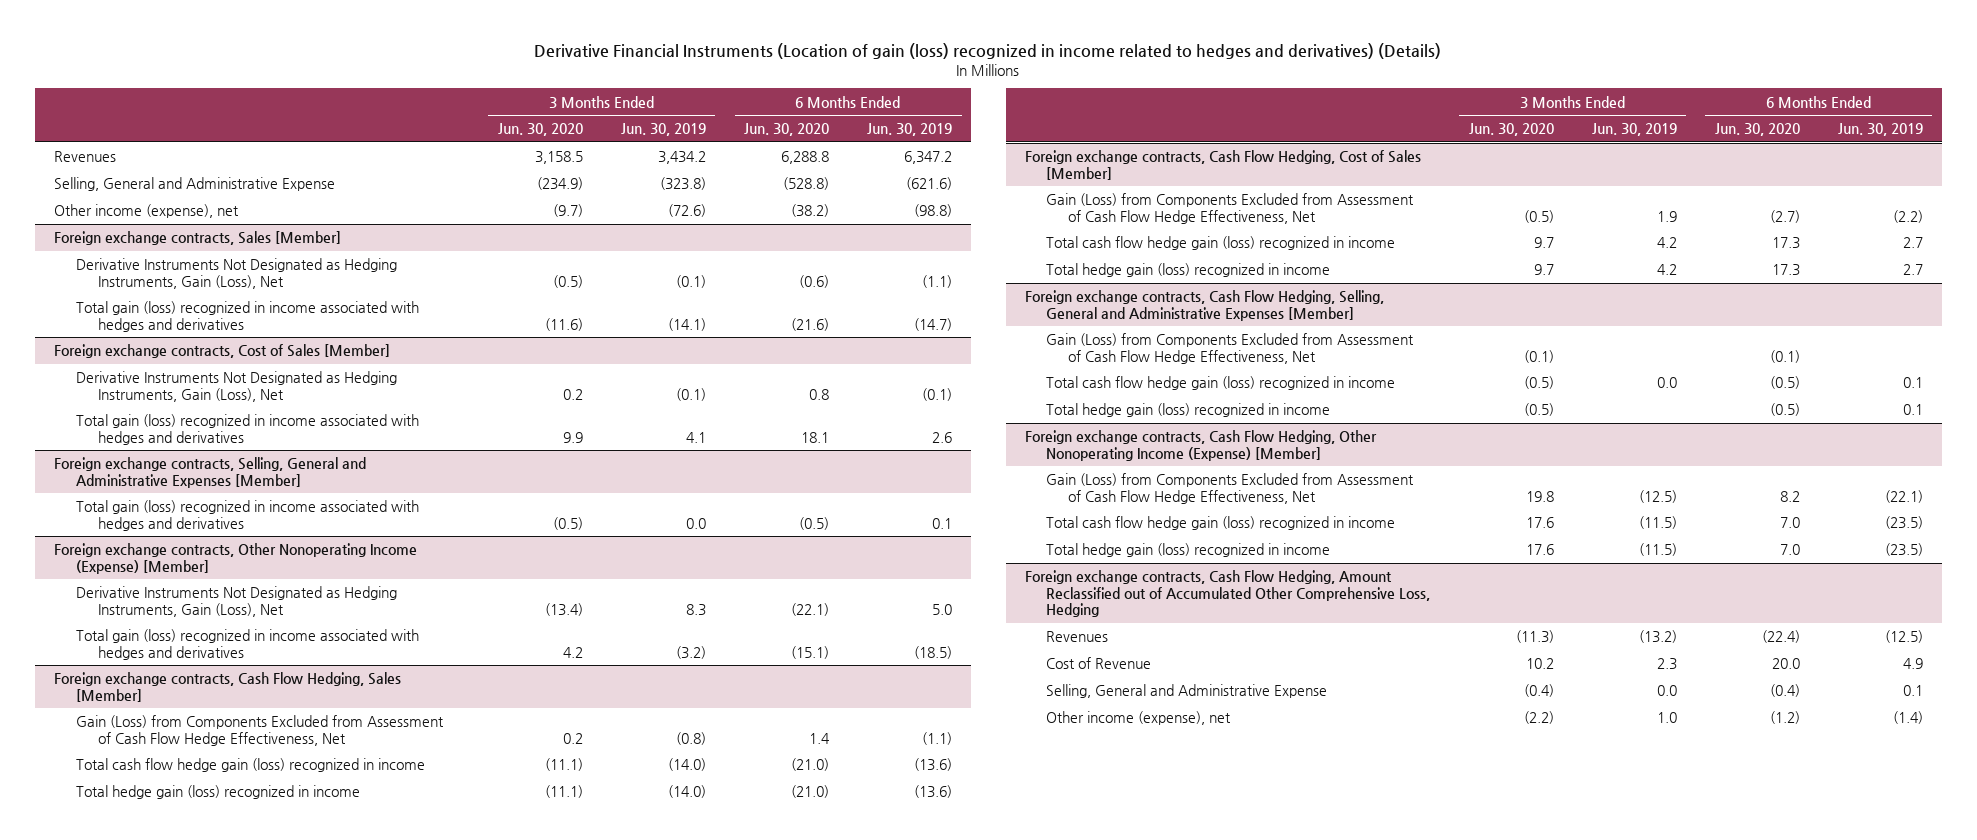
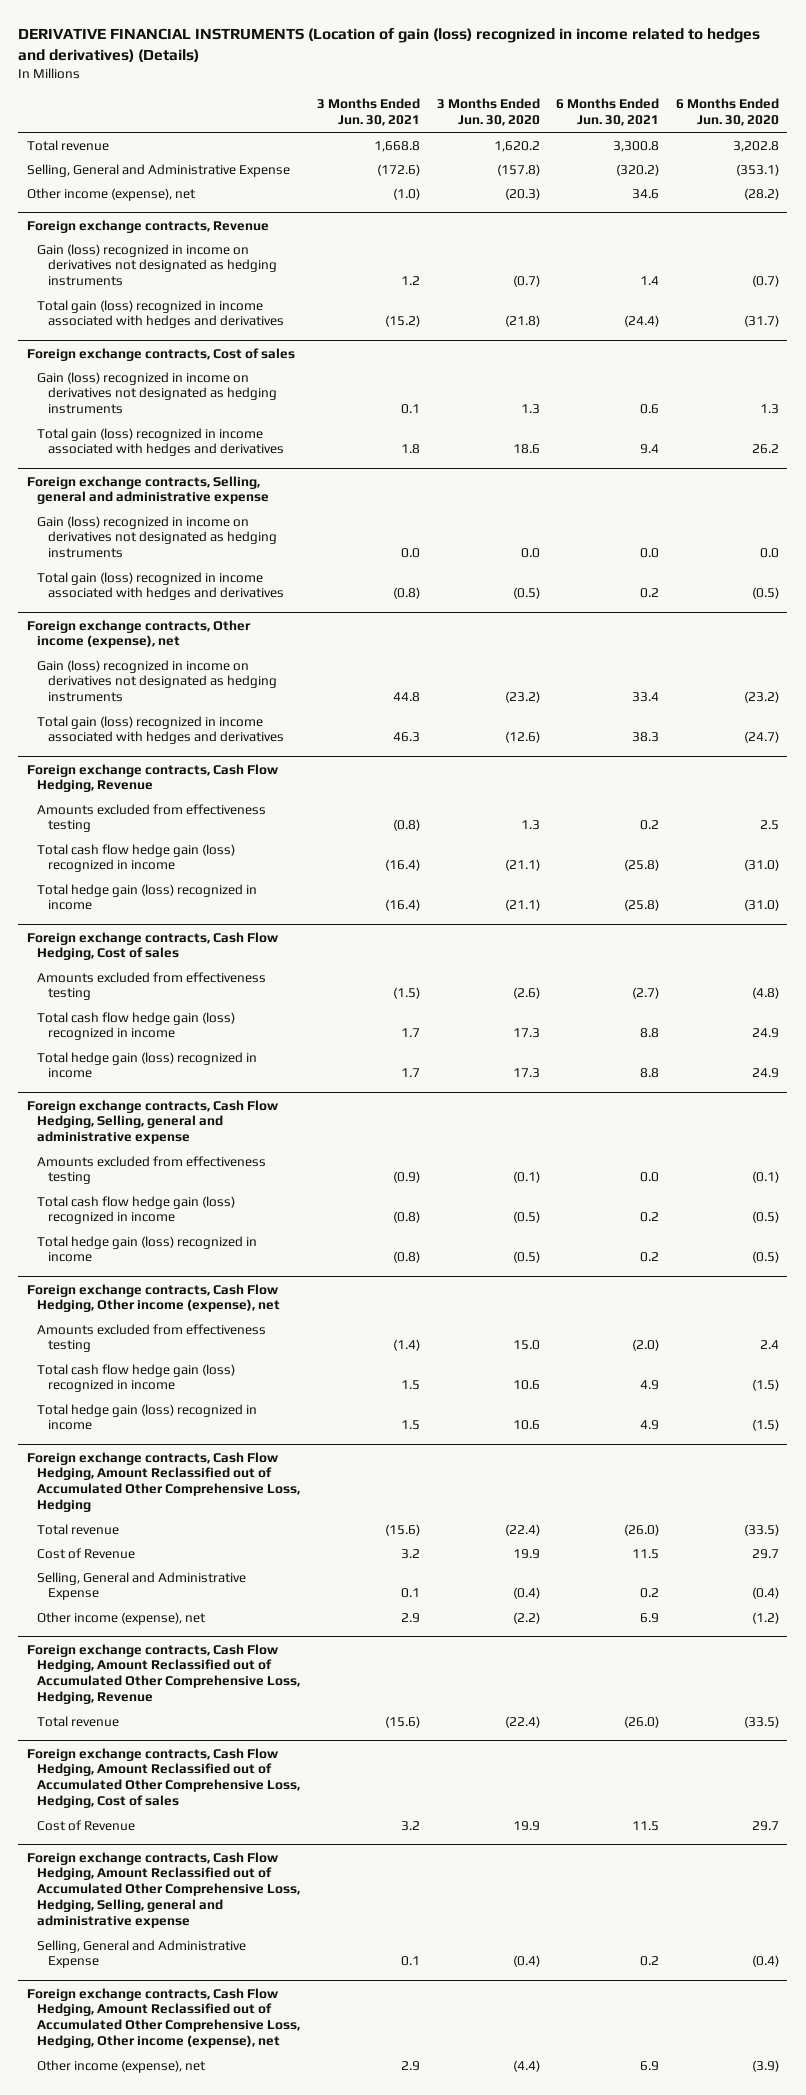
- Derivative Financial Instruments (Location of gain (loss) recognized in income related to hedges and derivatives) (Details)
+ DERIVATIVE FINANCIAL INSTRUMENTS (Location of gain (loss) recognized in income related to hedges and derivatives) (Details)
- | 3 Months Ended Jun. 30, 2020 | 3 Months Ended Jun. 30, 2019 | 6 Months Ended Jun. 30, 2020 | 6 Months Ended Jun. 30, 2019
+ | 3 Months Ended Jun. 30, 2021 | 3 Months Ended Jun. 30, 2020 | 6 Months Ended Jun. 30, 2021 | 6 Months Ended Jun. 30, 2020
- Revenues | 3,158.5 | 3,434.2 | 6,288.8 | 6,347.2
- Selling, General and Administrative Expense | (234.9) | (323.8) | (528.8) | (621.6)
- Other income (expense), net | (9.7) | (72.6) | (38.2) | (98.8)
- Foreign exchange contracts, Sales [Member]
- Derivative Instruments Not Designated as Hedging Instruments, Gain (Loss), Net | (0.5) | (0.1) | (0.6) | (1.1)
- Total gain (loss) recognized in income associated with hedges and derivatives | (11.6) | (14.1) | (21.6) | (14.7)
- Foreign exchange contracts, Cost of Sales [Member]
- Derivative Instruments Not Designated as Hedging Instruments, Gain (Loss), Net | 0.2 | (0.1) | 0.8 | (0.1)
- Total gain (loss) recognized in income associated with hedges and derivatives | 9.9 | 4.1 | 18.1 | 2.6
- Foreign exchange contracts, Selling, General and Administrative Expenses [Member]
+ Total revenue | 1,668.8 | 1,620.2 | 3,300.8 | 3,202.8
+ Selling, General and Administrative Expense | (172.6) | (157.8) | (320.2) | (353.1)
+ Other income (expense), net | (1.0) | (20.3) | 34.6 | (28.2)
+ Foreign exchange contracts, Revenue
+ Gain (loss) recognized in income on derivatives not designated as hedging instruments | 1.2 | (0.7) | 1.4 | (0.7)
+ Total gain (loss) recognized in income associated with hedges and derivatives | (15.2) | (21.8) | (24.4) | (31.7)
+ Foreign exchange contracts, Cost of sales
+ Gain (loss) recognized in income on derivatives not designated as hedging instruments | 0.1 | 1.3 | 0.6 | 1.3
+ Total gain (loss) recognized in income associated with hedges and derivatives | 1.8 | 18.6 | 9.4 | 26.2
+ Foreign exchange contracts, Selling, general and administrative expense
+ Gain (loss) recognized in income on derivatives not designated as hedging instruments | 0.0 | 0.0 | 0.0 | 0.0
- Foreign exchange contracts, Other Nonoperating Income (Expense) [Member]
- Derivative Instruments Not Designated as Hedging Instruments, Gain (Loss), Net | (13.4) | 8.3 | (22.1) | 5.0
- Total gain (loss) recognized in income associated with hedges and derivatives | 4.2 | (3.2) | (15.1) | (18.5)
- Foreign exchange contracts, Cash Flow Hedging, Sales [Member]
- Gain (Loss) from Components Excluded from Assessment of Cash Flow Hedge Effectiveness, Net | 0.2 | (0.8) | 1.4 | (1.1)
- Total cash flow hedge gain (loss) recognized in income | (11.1) | (14.0) | (21.0) | (13.6)
- Total hedge gain (loss) recognized in income | (11.1) | (14.0) | (21.0) | (13.6)
- Foreign exchange contracts, Cash Flow Hedging, Cost of Sales [Member]
- Gain (Loss) from Components Excluded from Assessment of Cash Flow Hedge Effectiveness, Net | (0.5) | 1.9 | (2.7) | (2.2)
- Total cash flow hedge gain (loss) recognized in income | 9.7 | 4.2 | 17.3 | 2.7
- Total hedge gain (loss) recognized in income | 9.7 | 4.2 | 17.3 | 2.7
- Foreign exchange contracts, Cash Flow Hedging, Selling, General and Administrative Expenses [Member]
- Gain (Loss) from Components Excluded from Assessment of Cash Flow Hedge Effectiveness, Net | (0.1) | | (0.1) |
+ Foreign exchange contracts, Other income (expense), net
+ Gain (loss) recognized in income on derivatives not designated as hedging instruments | 44.8 | (23.2) | 33.4 | (23.2)
+ Total gain (loss) recognized in income associated with hedges and derivatives | 46.3 | (12.6) | 38.3 | (24.7)
+ Foreign exchange contracts, Cash Flow Hedging, Revenue
+ Amounts excluded from effectiveness testing | (0.8) | 1.3 | 0.2 | 2.5
+ Total cash flow hedge gain (loss) recognized in income | (16.4) | (21.1) | (25.8) | (31.0)
+ Total hedge gain (loss) recognized in income | (16.4) | (21.1) | (25.8) | (31.0)
+ Foreign exchange contracts, Cash Flow Hedging, Cost of sales
+ Amounts excluded from effectiveness testing | (1.5) | (2.6) | (2.7) | (4.8)
+ Total cash flow hedge gain (loss) recognized in income | 1.7 | 17.3 | 8.8 | 24.9
+ Total hedge gain (loss) recognized in income | 1.7 | 17.3 | 8.8 | 24.9
+ Foreign exchange contracts, Cash Flow Hedging, Selling, general and administrative expense
+ Amounts excluded from effectiveness testing | (0.9) | (0.1) | 0.0 | (0.1)
- Foreign exchange contracts, Cash Flow Hedging, Other Nonoperating Income (Expense) [Member]
- Gain (Loss) from Components Excluded from Assessment of Cash Flow Hedge Effectiveness, Net | 19.8 | (12.5) | 8.2 | (22.1)
- Total cash flow hedge gain (loss) recognized in income | 17.6 | (11.5) | 7.0 | (23.5)
- Total hedge gain (loss) recognized in income | 17.6 | (11.5) | 7.0 | (23.5)
+ Foreign exchange contracts, Cash Flow Hedging, Other income (expense), net
+ Amounts excluded from effectiveness testing | (1.4) | 15.0 | (2.0) | 2.4
+ Total cash flow hedge gain (loss) recognized in income | 1.5 | 10.6 | 4.9 | (1.5)
+ Total hedge gain (loss) recognized in income | 1.5 | 10.6 | 4.9 | (1.5)
@ Foreign exchange contracts, Cash Flow Hedging, Amount Reclassified out of Accumulated Other Comprehensive Loss, Hedging
- Revenues | (11.3) | (13.2) | (22.4) | (12.5)
- Cost of Revenue | 10.2 | 2.3 | 20.0 | 4.9
+ Total revenue | (15.6) | (22.4) | (26.0) | (33.5)
+ Cost of Revenue | 3.2 | 19.9 | 11.5 | 29.7
+ Foreign exchange contracts, Cash Flow Hedging, Amount Reclassified out of Accumulated Other Comprehensive Loss, Hedging, Revenue
+ Total revenue | (15.6) | (22.4) | (26.0) | (33.5)
+ Foreign exchange contracts, Cash Flow Hedging, Amount Reclassified out of Accumulated Other Comprehensive Loss, Hedging, Cost of sales
+ Cost of Revenue | 3.2 | 19.9 | 11.5 | 29.7
+ Foreign exchange contracts, Cash Flow Hedging, Amount Reclassified out of Accumulated Other Comprehensive Loss, Hedging, Selling, general and administrative expense
+ Selling, General and Administrative Expense | 0.1 | (0.4) | 0.2 | (0.4)
+ Foreign exchange contracts, Cash Flow Hedging, Amount Reclassified out of Accumulated Other Comprehensive Loss, Hedging, Other income (expense), net
+ Other income (expense), net | 2.9 | (4.4) | 6.9 | (3.9)

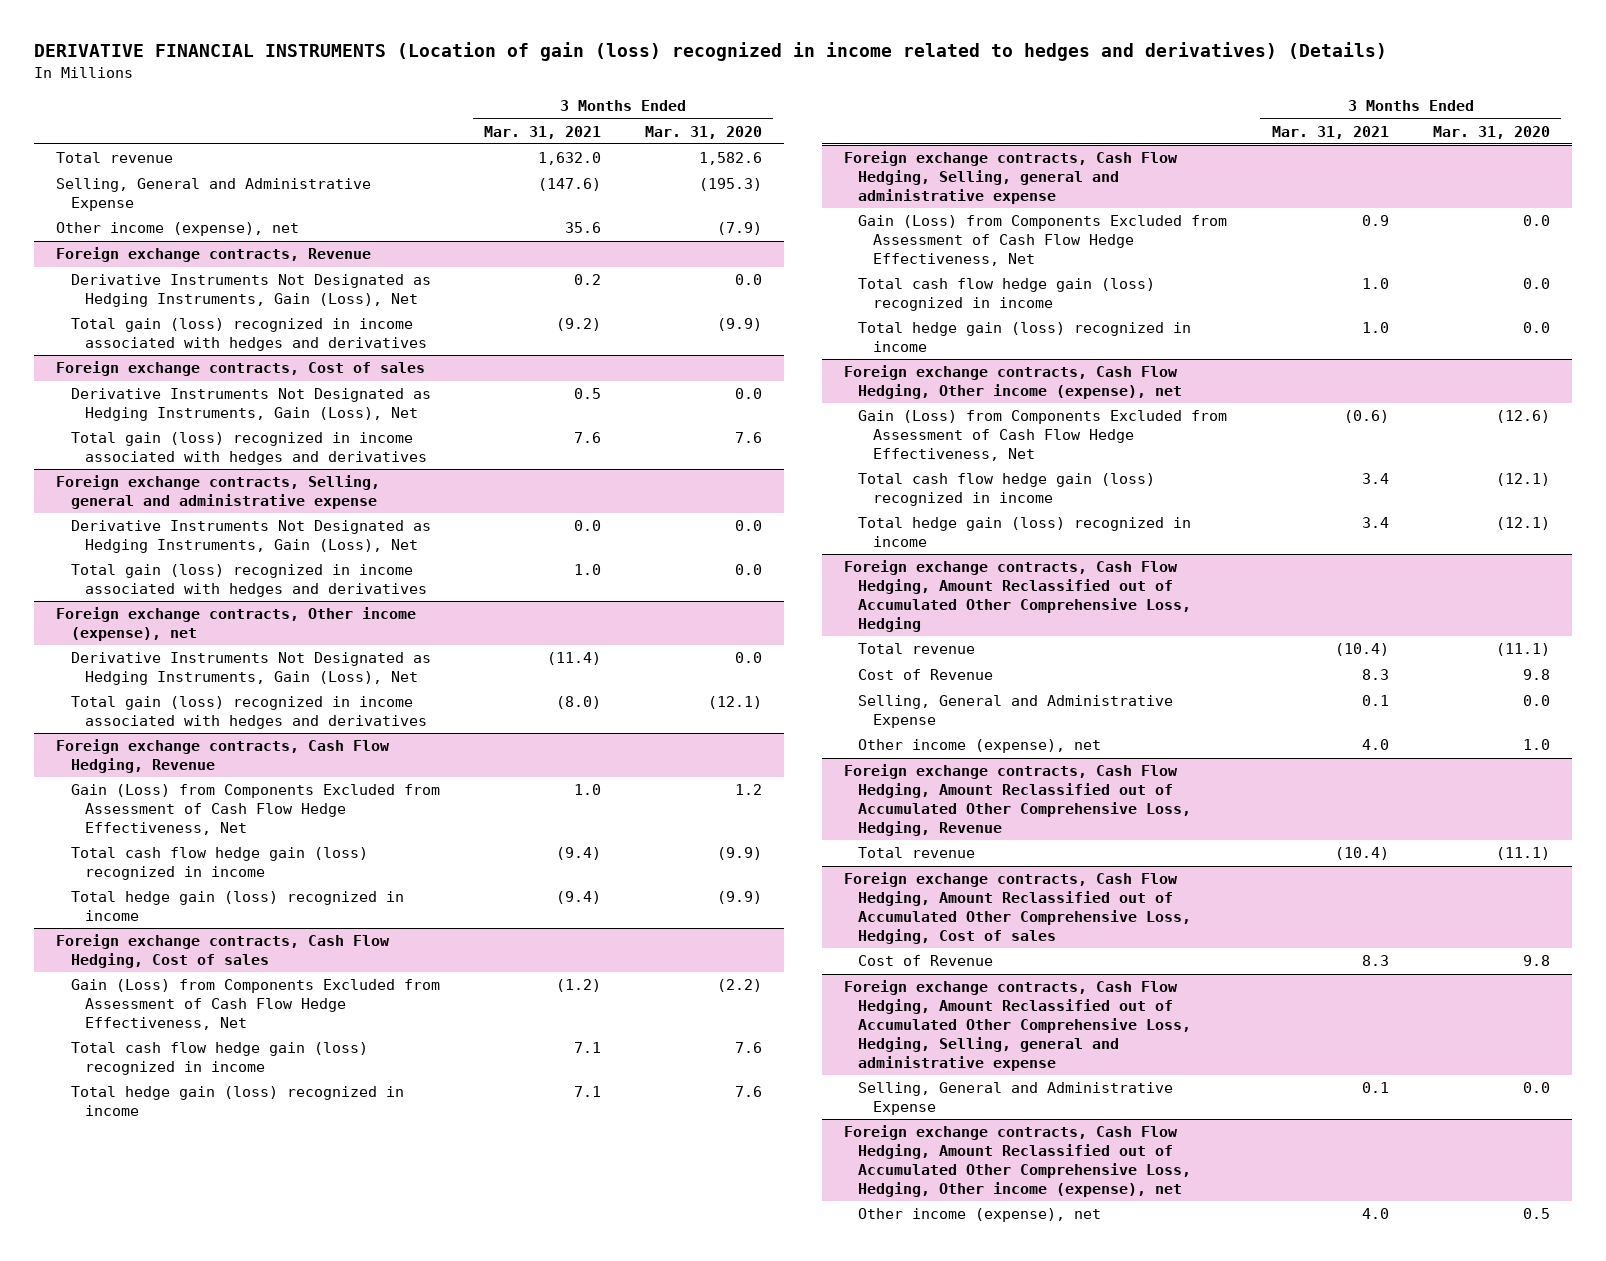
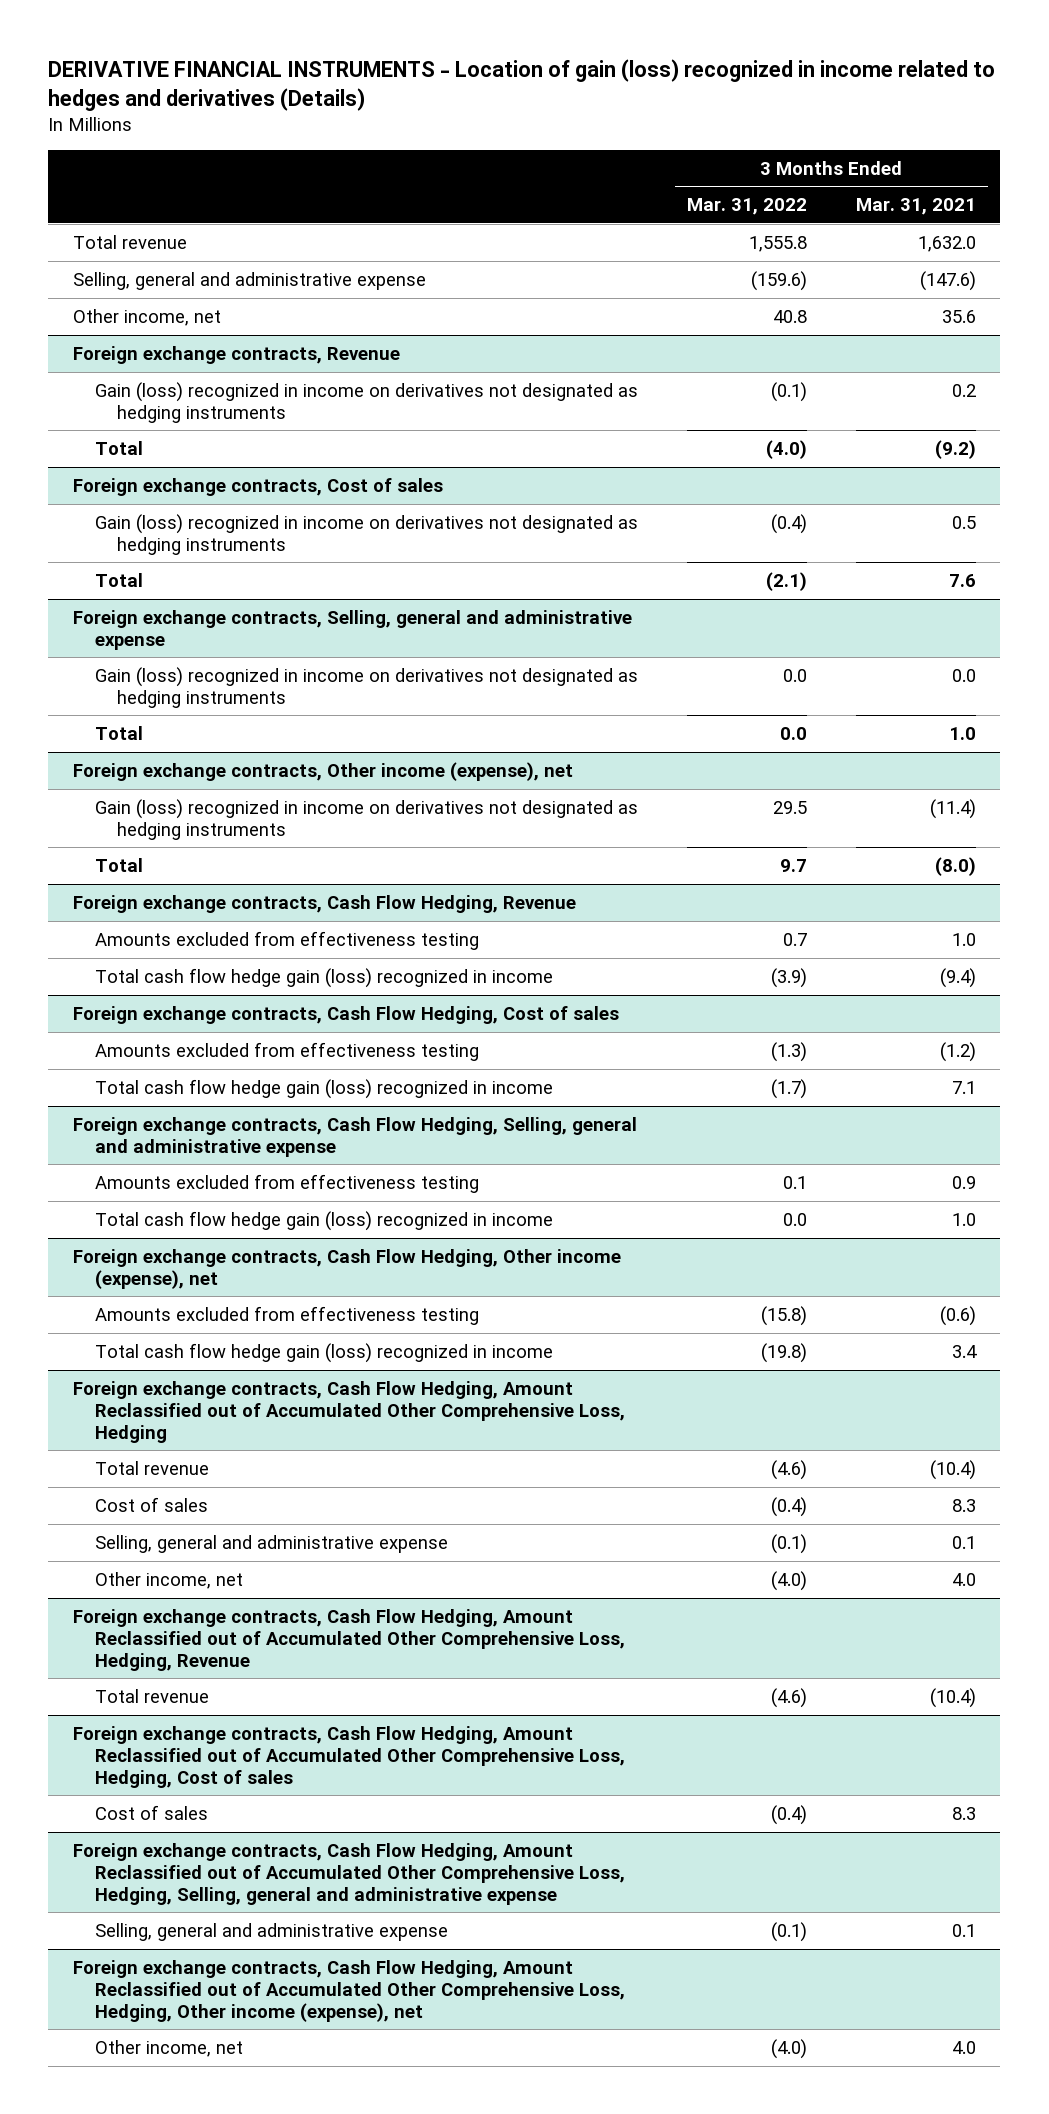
- DERIVATIVE FINANCIAL INSTRUMENTS (Location of gain (loss) recognized in income related to hedges and derivatives) (Details)
+ DERIVATIVE FINANCIAL INSTRUMENTS - Location of gain (loss) recognized in income related to hedges and derivatives (Details)
- | 3 Months Ended Mar. 31, 2021 | 3 Months Ended Mar. 31, 2020
+ | 3 Months Ended Mar. 31, 2022 | 3 Months Ended Mar. 31, 2021
- Selling, General and Administrative Expense | (147.6) | (195.3)
- Other income (expense), net | 35.6 | (7.9)
+ Selling, general and administrative expense | (159.6) | (147.6)
+ Other income, net | 40.8 | 35.6
@ Foreign exchange contracts, Revenue
- Derivative Instruments Not Designated as Hedging Instruments, Gain (Loss), Net | 0.2 | 0.0
- Total gain (loss) recognized in income associated with hedges and derivatives | (9.2) | (9.9)
+ Gain (loss) recognized in income on derivatives not designated as hedging instruments | (0.1) | 0.2
+ Total | (4.0) | (9.2)
@ Foreign exchange contracts, Cost of sales
- Derivative Instruments Not Designated as Hedging Instruments, Gain (Loss), Net | 0.5 | 0.0
- Total gain (loss) recognized in income associated with hedges and derivatives | 7.6 | 7.6
+ Gain (loss) recognized in income on derivatives not designated as hedging instruments | (0.4) | 0.5
+ Total | (2.1) | 7.6
@ Foreign exchange contracts, Selling, general and administrative expense
- Derivative Instruments Not Designated as Hedging Instruments, Gain (Loss), Net | 0.0 | 0.0
- Total gain (loss) recognized in income associated with hedges and derivatives | 1.0 | 0.0
+ Gain (loss) recognized in income on derivatives not designated as hedging instruments | 0.0 | 0.0
+ Total | 0.0 | 1.0
@ Foreign exchange contracts, Other income (expense), net
- Derivative Instruments Not Designated as Hedging Instruments, Gain (Loss), Net | (11.4) | 0.0
- Total gain (loss) recognized in income associated with hedges and derivatives | (8.0) | (12.1)
+ Gain (loss) recognized in income on derivatives not designated as hedging instruments | 29.5 | (11.4)
+ Total | 9.7 | (8.0)
@ Foreign exchange contracts, Cash Flow Hedging, Revenue
- Gain (Loss) from Components Excluded from Assessment of Cash Flow Hedge Effectiveness, Net | 1.0 | 1.2
+ Amounts excluded from effectiveness testing | 0.7 | 1.0
- Total hedge gain (loss) recognized in income | (9.4) | (9.9)
@ Foreign exchange contracts, Cash Flow Hedging, Cost of sales
- Gain (Loss) from Components Excluded from Assessment of Cash Flow Hedge Effectiveness, Net | (1.2) | (2.2)
+ Amounts excluded from effectiveness testing | (1.3) | (1.2)
- Total hedge gain (loss) recognized in income | 7.1 | 7.6
@ Foreign exchange contracts, Cash Flow Hedging, Selling, general and administrative expense
- Gain (Loss) from Components Excluded from Assessment of Cash Flow Hedge Effectiveness, Net | 0.9 | 0.0
+ Amounts excluded from effectiveness testing | 0.1 | 0.9
- Total hedge gain (loss) recognized in income | 1.0 | 0.0
@ Foreign exchange contracts, Cash Flow Hedging, Other income (expense), net
- Gain (Loss) from Components Excluded from Assessment of Cash Flow Hedge Effectiveness, Net | (0.6) | (12.6)
+ Amounts excluded from effectiveness testing | (15.8) | (0.6)
- Total hedge gain (loss) recognized in income | 3.4 | (12.1)
@ Foreign exchange contracts, Cash Flow Hedging, Amount Reclassified out of Accumulated Other Comprehensive Loss, Hedging
- Cost of Revenue | 8.3 | 9.8
- Selling, General and Administrative Expense | 0.1 | 0.0
- Other income (expense), net | 4.0 | 1.0
+ Cost of sales | (0.4) | 8.3
+ Selling, general and administrative expense | (0.1) | 0.1
+ Other income, net | (4.0) | 4.0
@ Foreign exchange contracts, Cash Flow Hedging, Amount Reclassified out of Accumulated Other Comprehensive Loss, Hedging, Cost of sales
- Cost of Revenue | 8.3 | 9.8
+ Cost of sales | (0.4) | 8.3
@ Foreign exchange contracts, Cash Flow Hedging, Amount Reclassified out of Accumulated Other Comprehensive Loss, Hedging, Selling, general and administrative expense
- Selling, General and Administrative Expense | 0.1 | 0.0
+ Selling, general and administrative expense | (0.1) | 0.1
@ Foreign exchange contracts, Cash Flow Hedging, Amount Reclassified out of Accumulated Other Comprehensive Loss, Hedging, Other income (expense), net
- Other income (expense), net | 4.0 | 0.5
+ Other income, net | (4.0) | 4.0

